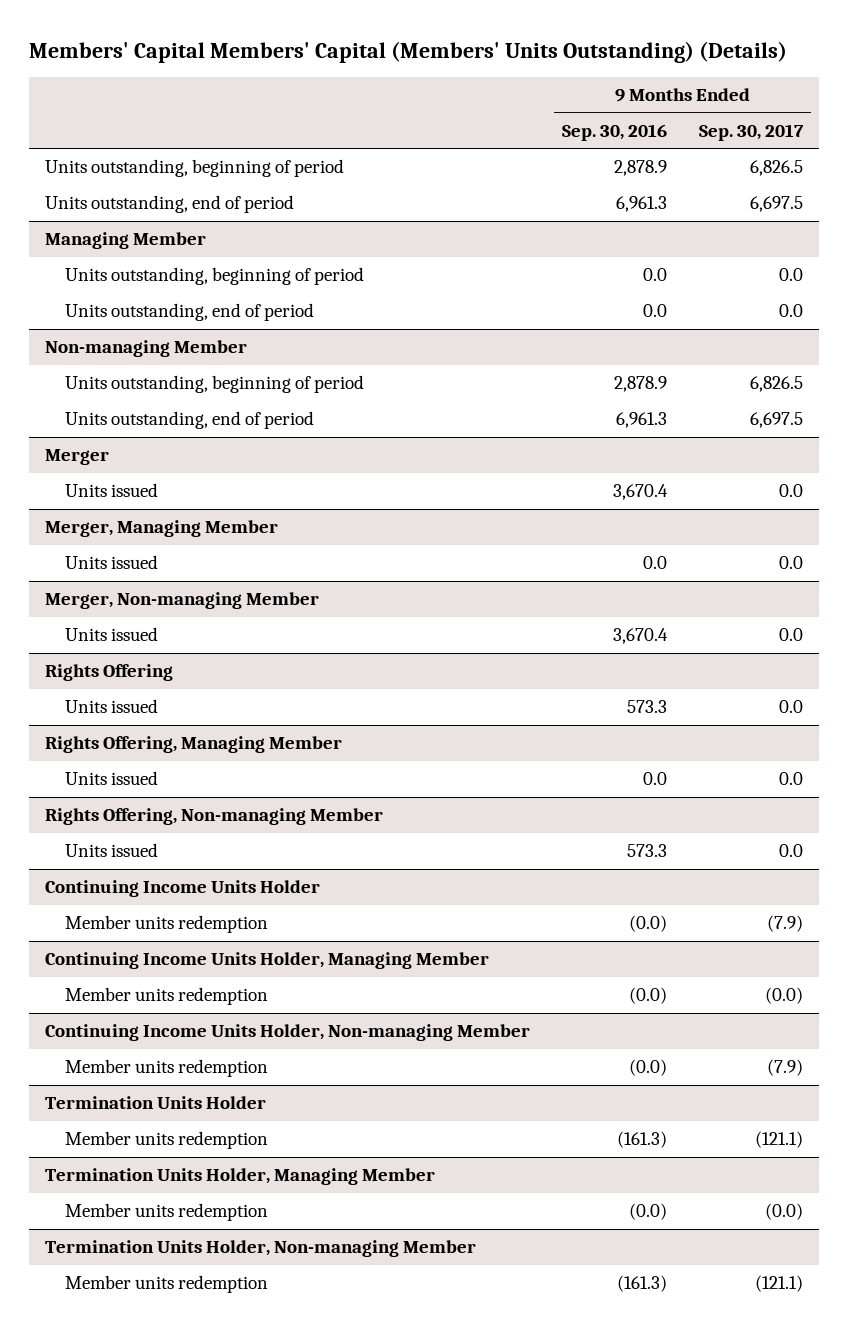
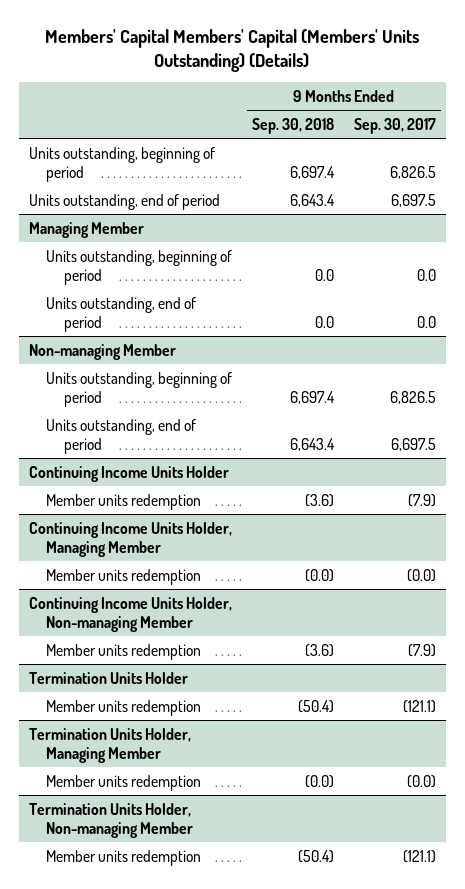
- | 9 Months Ended Sep. 30, 2016 | 9 Months Ended Sep. 30, 2017
+ | 9 Months Ended Sep. 30, 2018 | 9 Months Ended Sep. 30, 2017
- Merger
- Units issued | 3,670.4 | 0.0
- Merger, Managing Member
- Units issued | 0.0 | 0.0
- Merger, Non-managing Member
- Units issued | 3,670.4 | 0.0
- Rights Offering
- Units issued | 573.3 | 0.0
- Rights Offering, Managing Member
- Units issued | 0.0 | 0.0
- Rights Offering, Non-managing Member
- Units issued | 573.3 | 0.0

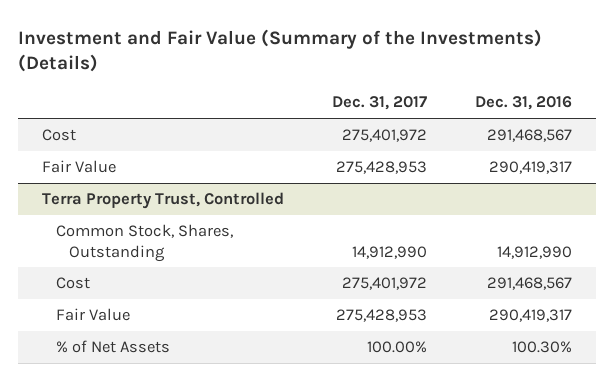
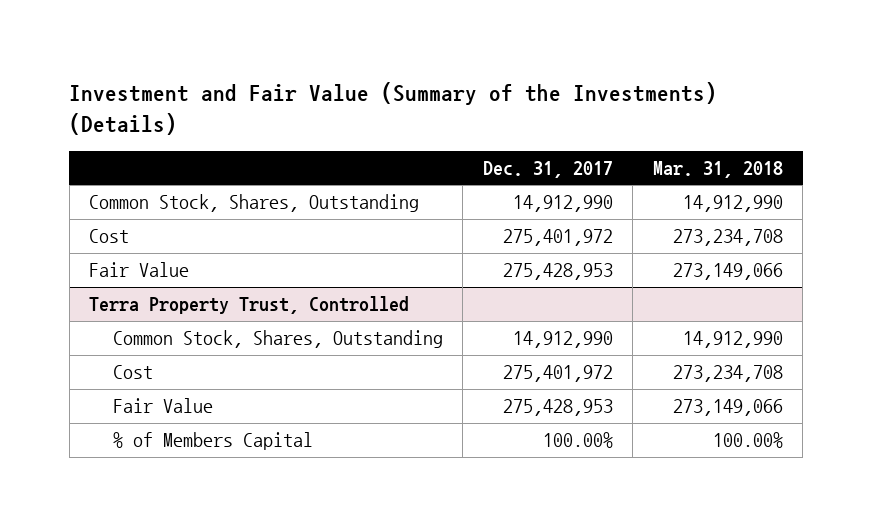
- | Dec. 31, 2017 | Dec. 31, 2016
+ | Dec. 31, 2017 | Mar. 31, 2018
+ Common Stock, Shares, Outstanding | 14,912,990 | 14,912,990
@ Terra Property Trust, Controlled
- % of Net Assets | 100.00% | 100.30%
+ % of Members Capital | 100.00% | 100.00%

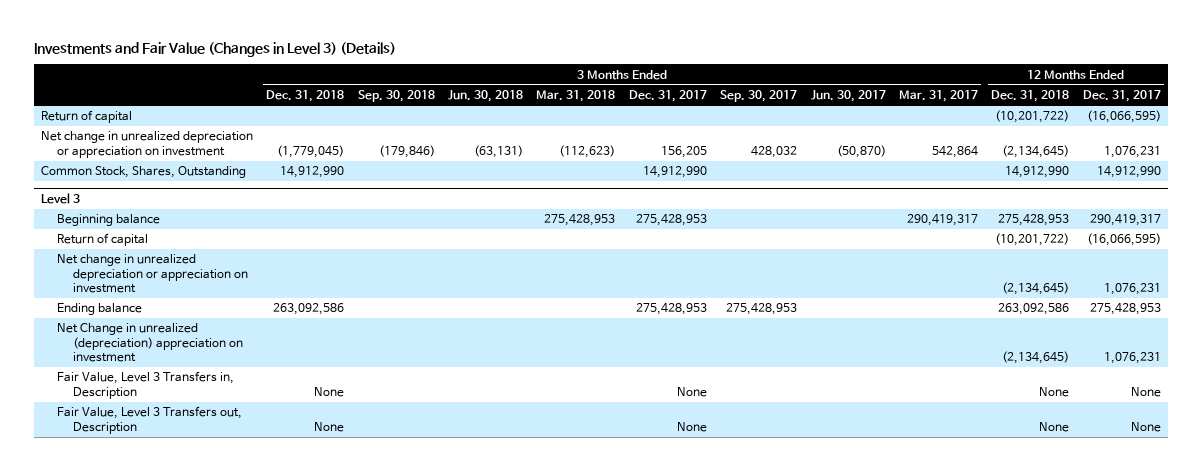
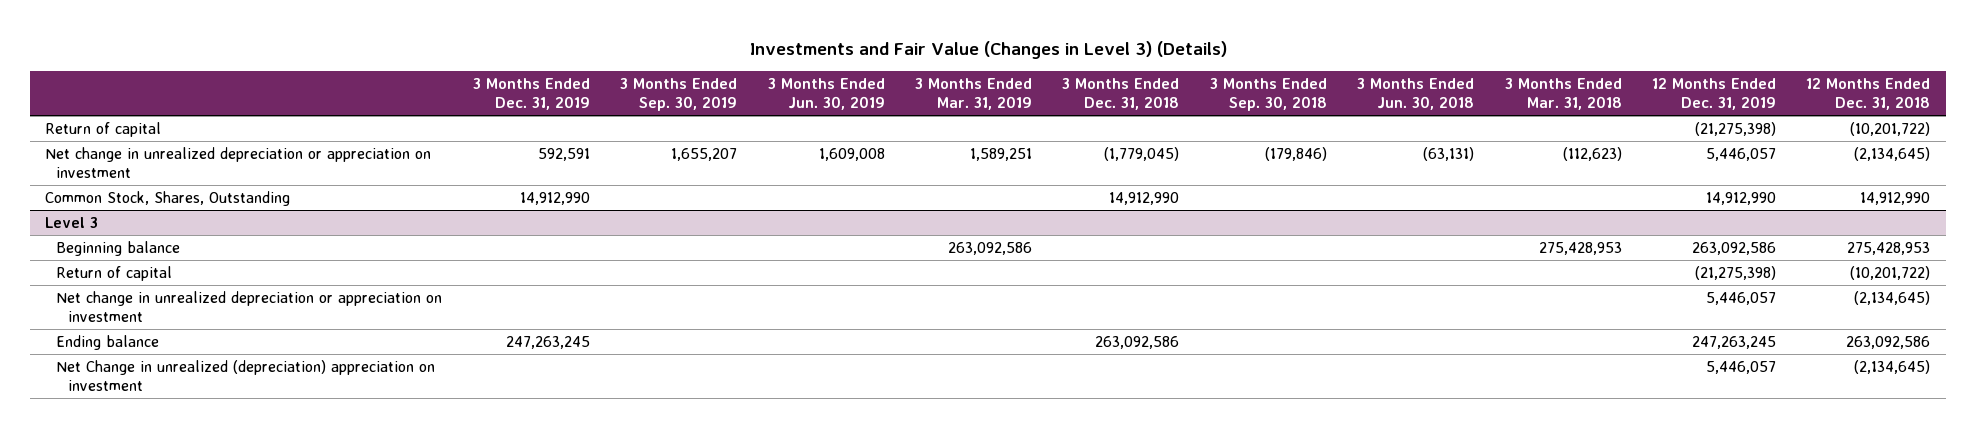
- | 3 Months Ended Dec. 31, 2018 | 3 Months Ended Sep. 30, 2018 | 3 Months Ended Jun. 30, 2018 | 3 Months Ended Mar. 31, 2018 | 3 Months Ended Dec. 31, 2017 | 3 Months Ended Sep. 30, 2017 | 3 Months Ended Jun. 30, 2017 | 3 Months Ended Mar. 31, 2017 | 12 Months Ended Dec. 31, 2018 | 12 Months Ended Dec. 31, 2017
+ | 3 Months Ended Dec. 31, 2019 | 3 Months Ended Sep. 30, 2019 | 3 Months Ended Jun. 30, 2019 | 3 Months Ended Mar. 31, 2019 | 3 Months Ended Dec. 31, 2018 | 3 Months Ended Sep. 30, 2018 | 3 Months Ended Jun. 30, 2018 | 3 Months Ended Mar. 31, 2018 | 12 Months Ended Dec. 31, 2019 | 12 Months Ended Dec. 31, 2018
@ Level 3
- Fair Value, Level 3 Transfers in, Description | None | | | | None | | | | None | None
- Fair Value, Level 3 Transfers out, Description | None | | | | None | | | | None | None

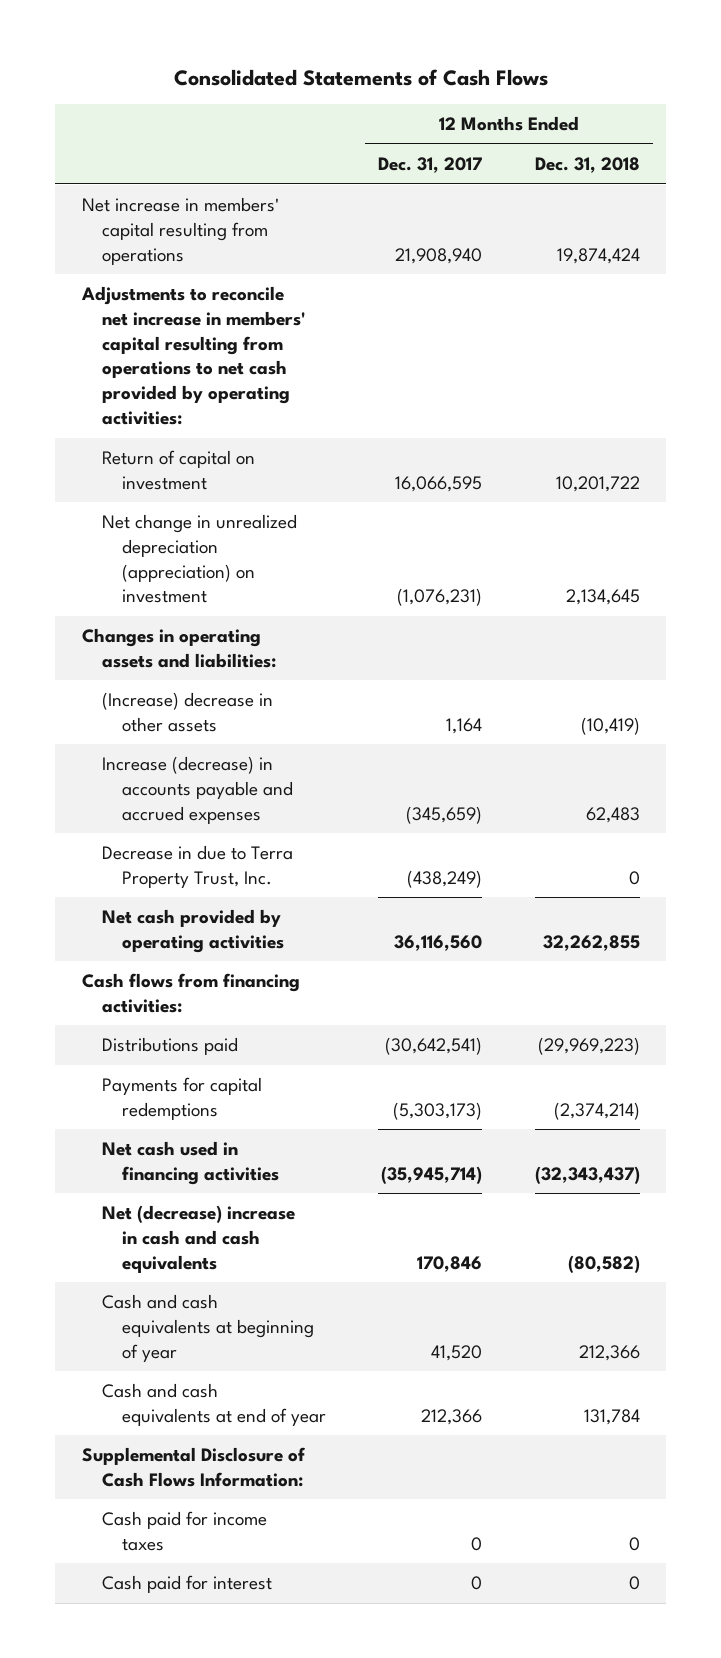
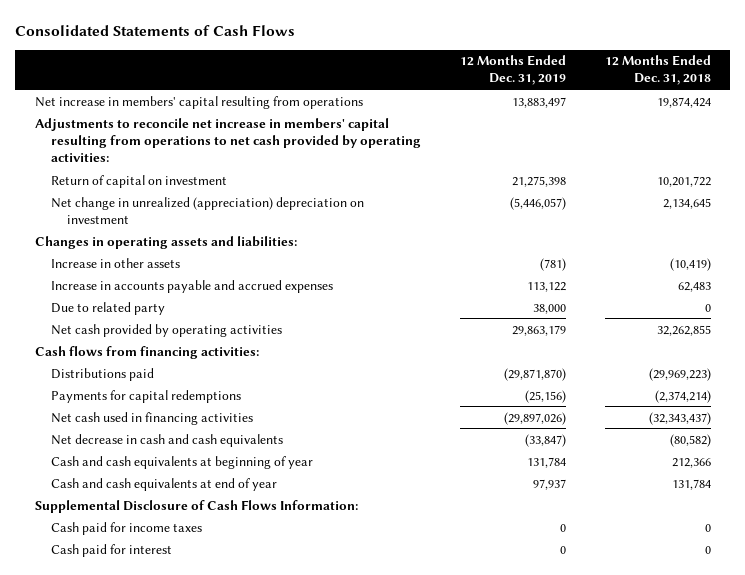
- | 12 Months Ended Dec. 31, 2017 | 12 Months Ended Dec. 31, 2018
+ | 12 Months Ended Dec. 31, 2019 | 12 Months Ended Dec. 31, 2018
- Net change in unrealized depreciation (appreciation) on investment | (1,076,231) | 2,134,645
+ Net change in unrealized (appreciation) depreciation on investment | (5,446,057) | 2,134,645
- (Increase) decrease in other assets | 1,164 | (10,419)
- Increase (decrease) in accounts payable and accrued expenses | (345,659) | 62,483
- Decrease in due to Terra Property Trust, Inc. | (438,249) | 0
+ Increase in other assets | (781) | (10,419)
+ Increase in accounts payable and accrued expenses | 113,122 | 62,483
+ Due to related party | 38,000 | 0
- Net (decrease) increase in cash and cash equivalents | 170,846 | (80,582)
+ Net decrease in cash and cash equivalents | (33,847) | (80,582)

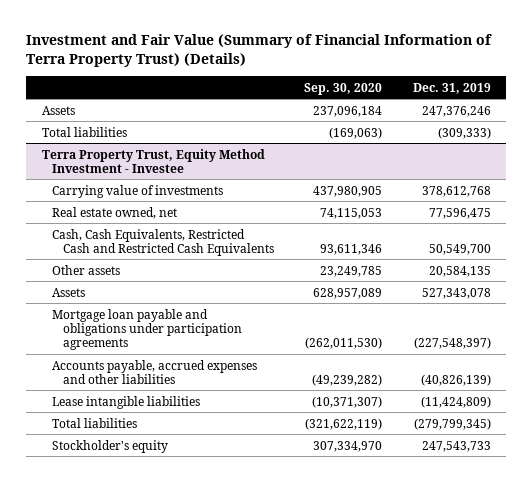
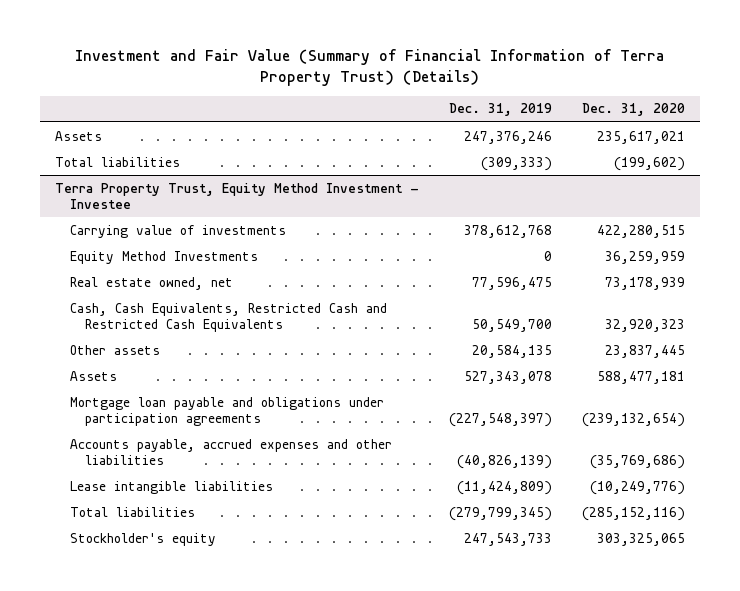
- | Sep. 30, 2020 | Dec. 31, 2019
+ | Dec. 31, 2019 | Dec. 31, 2020
@ Terra Property Trust, Equity Method Investment - Investee
+ Equity Method Investments | 0 | 36,259,959

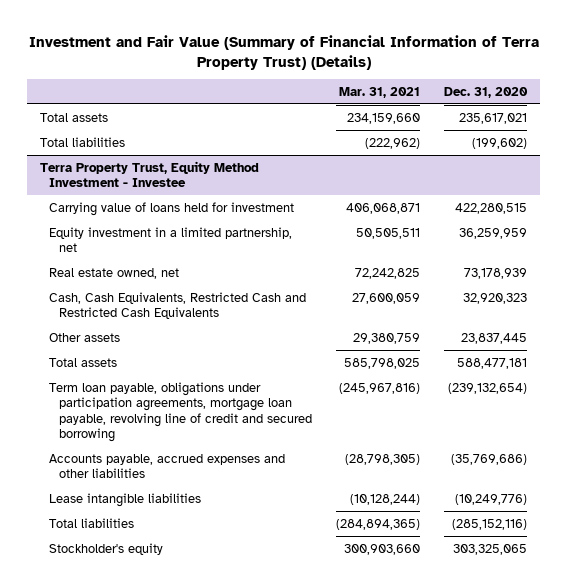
- | Dec. 31, 2019 | Dec. 31, 2020
+ | Mar. 31, 2021 | Dec. 31, 2020
- Assets | 247,376,246 | 235,617,021
+ Total assets | 234,159,660 | 235,617,021
@ Terra Property Trust, Equity Method Investment - Investee
- Carrying value of investments | 378,612,768 | 422,280,515
- Equity Method Investments | 0 | 36,259,959
+ Carrying value of loans held for investment | 406,068,871 | 422,280,515
+ Equity investment in a limited partnership, net | 50,505,511 | 36,259,959
- Assets | 527,343,078 | 588,477,181
- Mortgage loan payable and obligations under participation agreements | (227,548,397) | (239,132,654)
+ Total assets | 585,798,025 | 588,477,181
+ Term loan payable, obligations under participation agreements, mortgage loan payable, revolving line of credit and secured borrowing | (245,967,816) | (239,132,654)

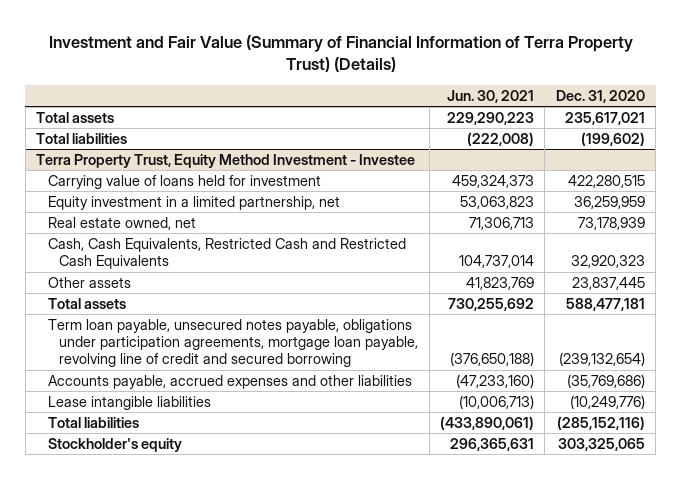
- | Mar. 31, 2021 | Dec. 31, 2020
+ | Jun. 30, 2021 | Dec. 31, 2020
@ Terra Property Trust, Equity Method Investment - Investee
- Term loan payable, obligations under participation agreements, mortgage loan payable, revolving line of credit and secured borrowing | (245,967,816) | (239,132,654)
+ Term loan payable, unsecured notes payable, obligations under participation agreements, mortgage loan payable, revolving line of credit and secured borrowing | (376,650,188) | (239,132,654)

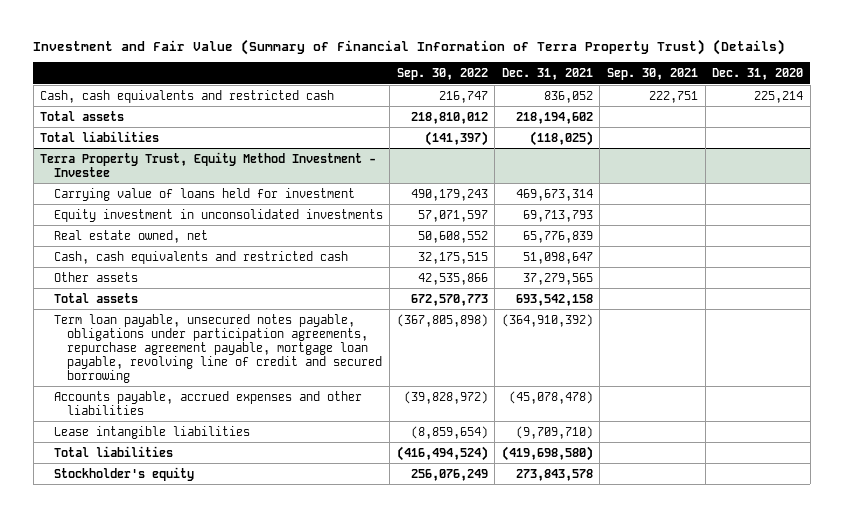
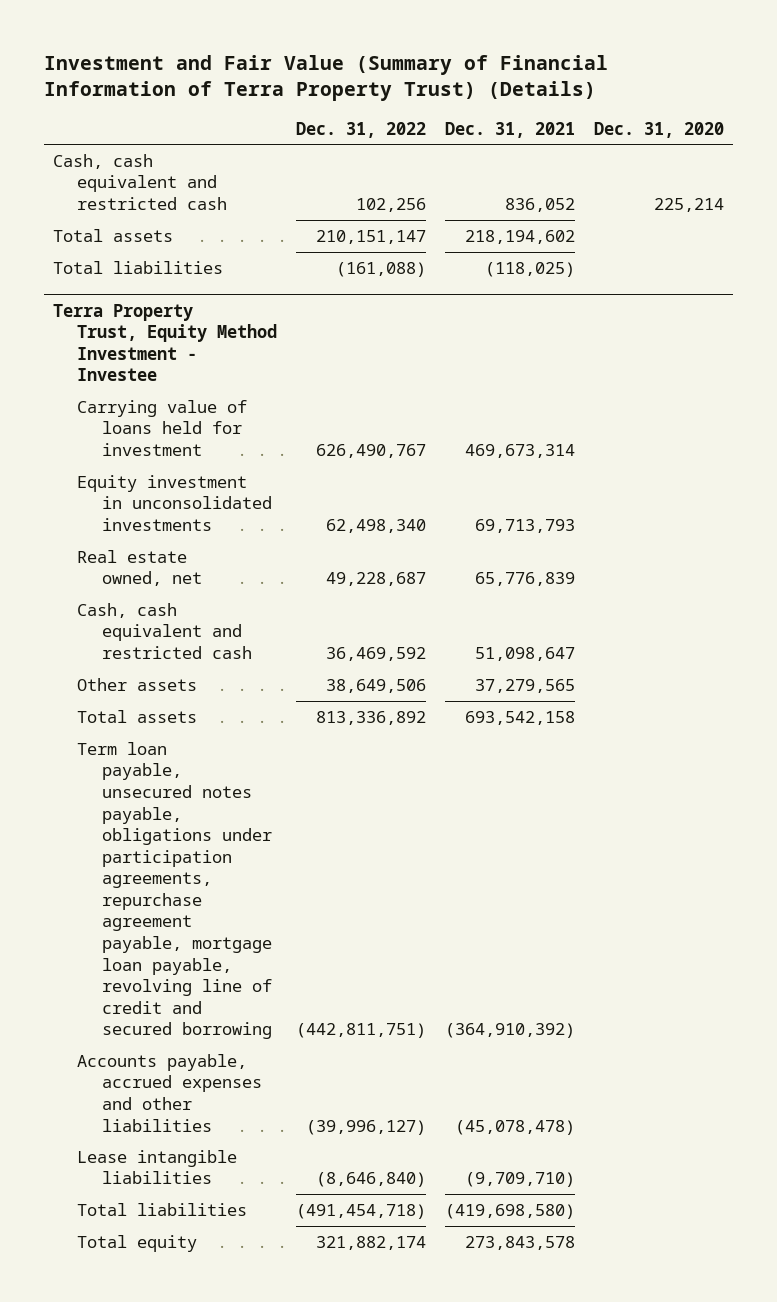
- | Sep. 30, 2022 | Dec. 31, 2021 | Sep. 30, 2021 | Dec. 31, 2020
+ | Dec. 31, 2022 | Dec. 31, 2021 | Dec. 31, 2020
- Cash, cash equivalents and restricted cash | 216,747 | 836,052 | 222,751 | 225,214
+ Cash, cash equivalent and restricted cash | 102,256 | 836,052 | 225,214
@ Terra Property Trust, Equity Method Investment - Investee
- Cash, cash equivalents and restricted cash | 32,175,515 | 51,098,647 | |
+ Cash, cash equivalent and restricted cash | 36,469,592 | 51,098,647 |
- Stockholder's equity | 256,076,249 | 273,843,578 | |
+ Total equity | 321,882,174 | 273,843,578 |

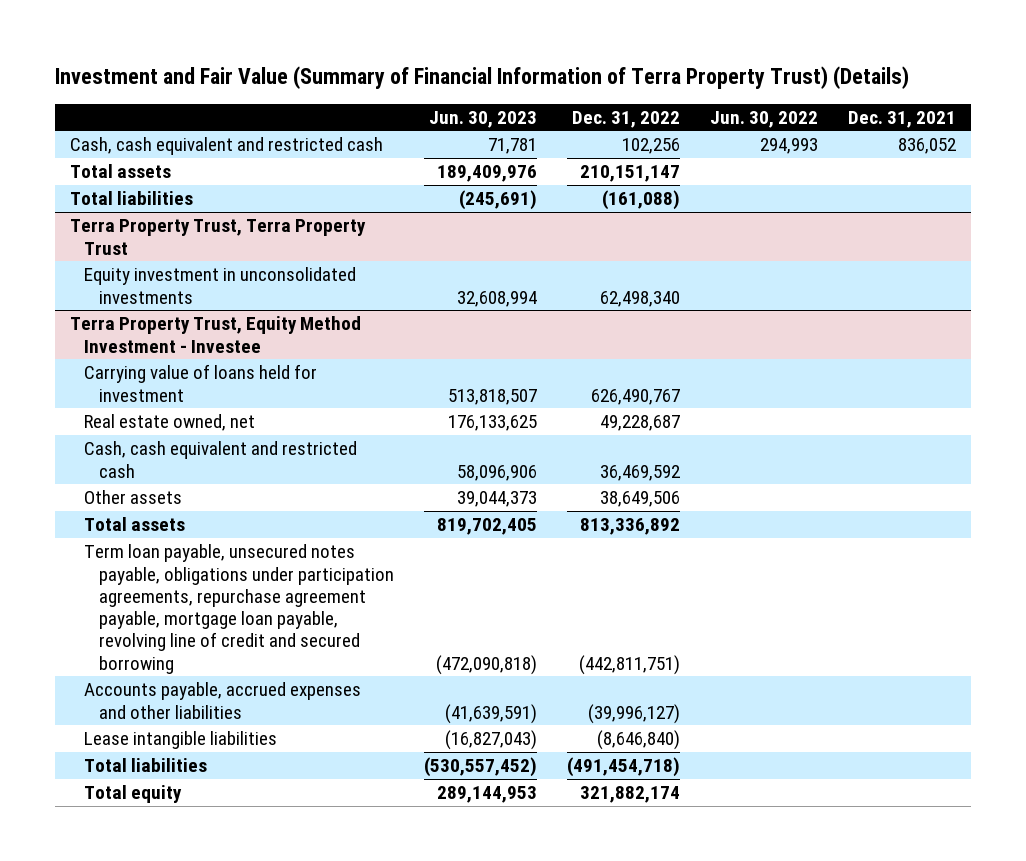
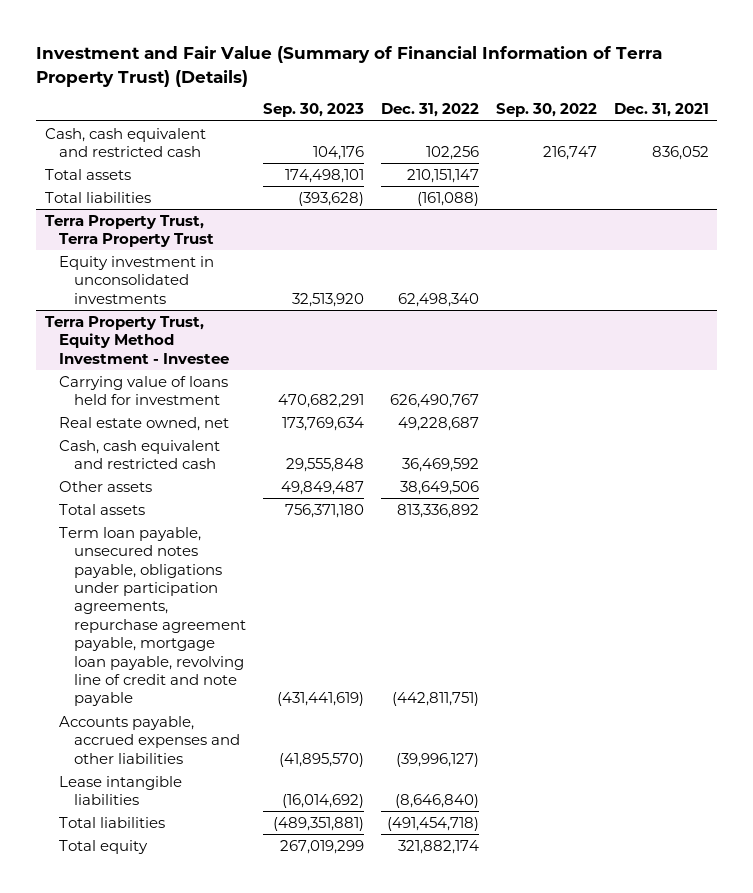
- | Jun. 30, 2023 | Dec. 31, 2022 | Jun. 30, 2022 | Dec. 31, 2021
+ | Sep. 30, 2023 | Dec. 31, 2022 | Sep. 30, 2022 | Dec. 31, 2021
@ Terra Property Trust, Equity Method Investment - Investee
- Term loan payable, unsecured notes payable, obligations under participation agreements, repurchase agreement payable, mortgage loan payable, revolving line of credit and secured borrowing | (472,090,818) | (442,811,751) | |
+ Term loan payable, unsecured notes payable, obligations under participation agreements, repurchase agreement payable, mortgage loan payable, revolving line of credit and note payable | (431,441,619) | (442,811,751) | |

